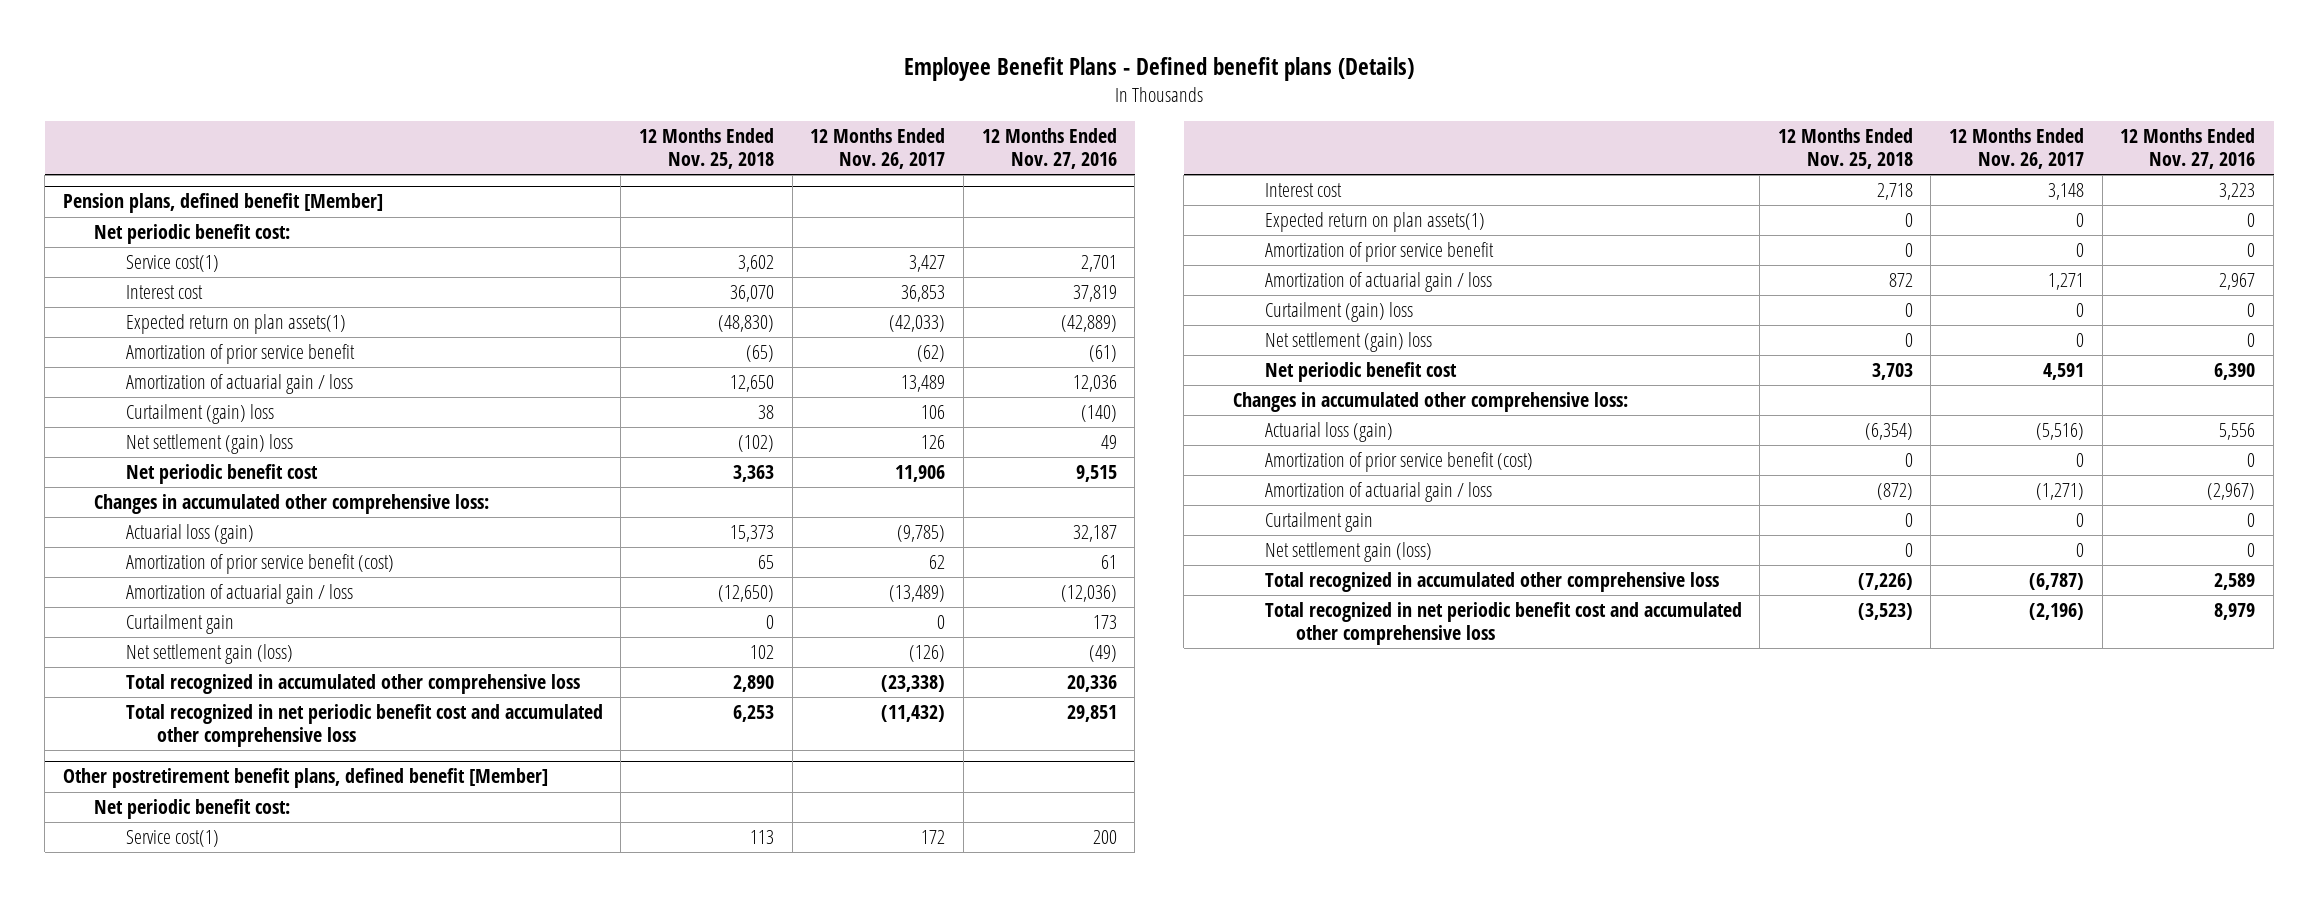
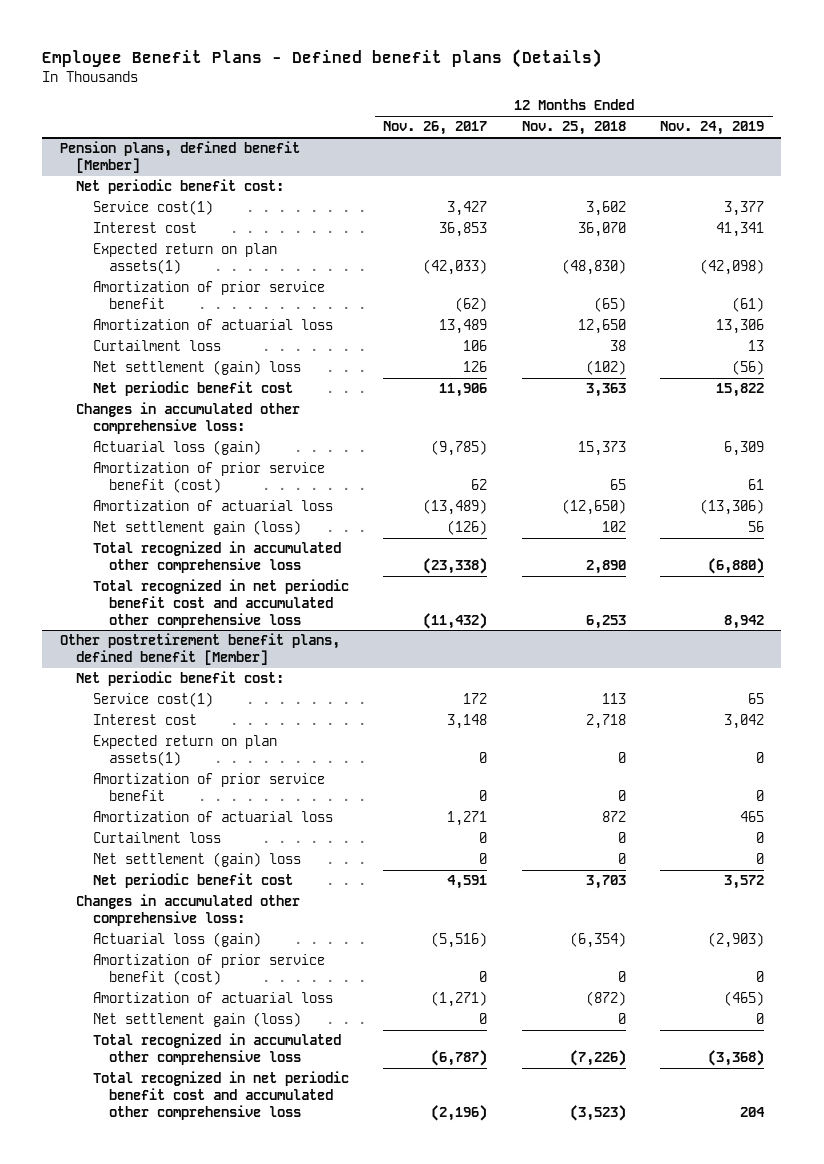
- | 12 Months Ended Nov. 25, 2018 | 12 Months Ended Nov. 26, 2017 | 12 Months Ended Nov. 27, 2016
+ | 12 Months Ended Nov. 26, 2017 | 12 Months Ended Nov. 25, 2018 | 12 Months Ended Nov. 24, 2019
@ Pension plans, defined benefit [Member]
- Amortization of actuarial gain / loss | 12,650 | 13,489 | 12,036
- Curtailment (gain) loss | 38 | 106 | (140)
+ Amortization of actuarial loss | 13,489 | 12,650 | 13,306
+ Curtailment loss | 106 | 38 | 13
- Amortization of actuarial gain / loss | (12,650) | (13,489) | (12,036)
- Curtailment gain | 0 | 0 | 173
+ Amortization of actuarial loss | (13,489) | (12,650) | (13,306)
@ Other postretirement benefit plans, defined benefit [Member]
- Amortization of actuarial gain / loss | 872 | 1,271 | 2,967
- Curtailment (gain) loss | 0 | 0 | 0
+ Amortization of actuarial loss | 1,271 | 872 | 465
+ Curtailment loss | 0 | 0 | 0
- Amortization of actuarial gain / loss | (872) | (1,271) | (2,967)
- Curtailment gain | 0 | 0 | 0
+ Amortization of actuarial loss | (1,271) | (872) | (465)

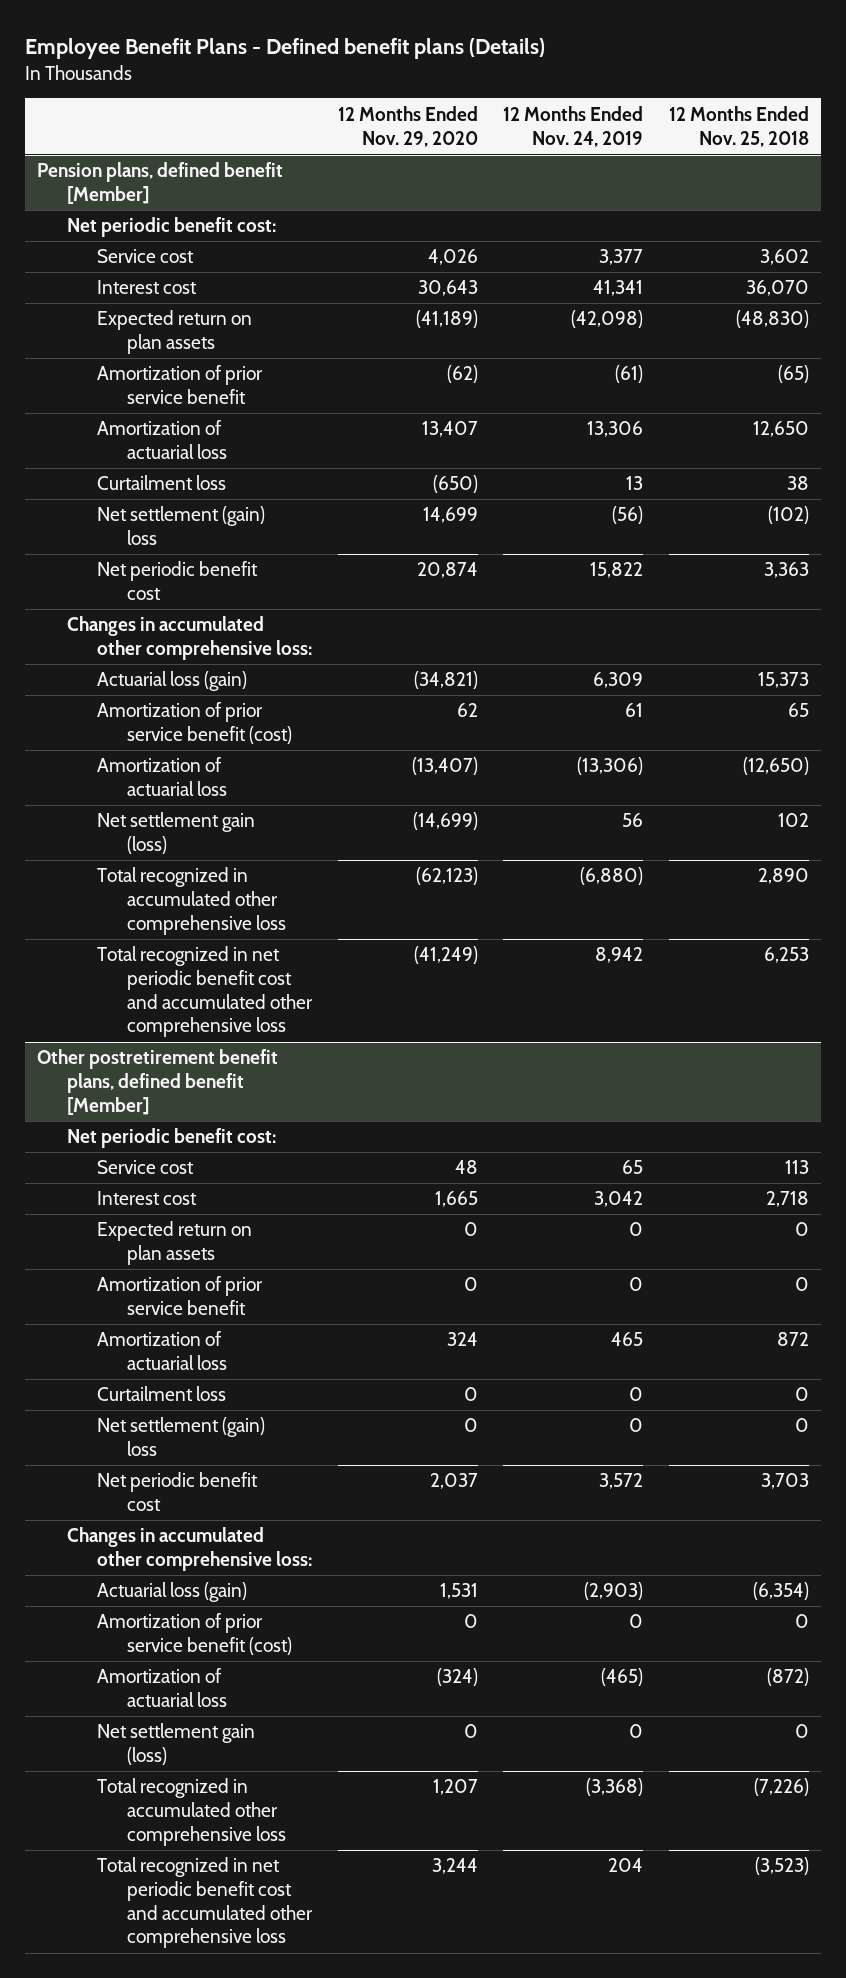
- | 12 Months Ended Nov. 26, 2017 | 12 Months Ended Nov. 25, 2018 | 12 Months Ended Nov. 24, 2019
+ | 12 Months Ended Nov. 29, 2020 | 12 Months Ended Nov. 24, 2019 | 12 Months Ended Nov. 25, 2018
@ Pension plans, defined benefit [Member]
- Service cost(1) | 3,427 | 3,602 | 3,377
+ Service cost | 4,026 | 3,377 | 3,602
- Expected return on plan assets(1) | (42,033) | (48,830) | (42,098)
+ Expected return on plan assets | (41,189) | (42,098) | (48,830)
@ Other postretirement benefit plans, defined benefit [Member]
- Service cost(1) | 172 | 113 | 65
+ Service cost | 48 | 65 | 113
- Expected return on plan assets(1) | 0 | 0 | 0
+ Expected return on plan assets | 0 | 0 | 0

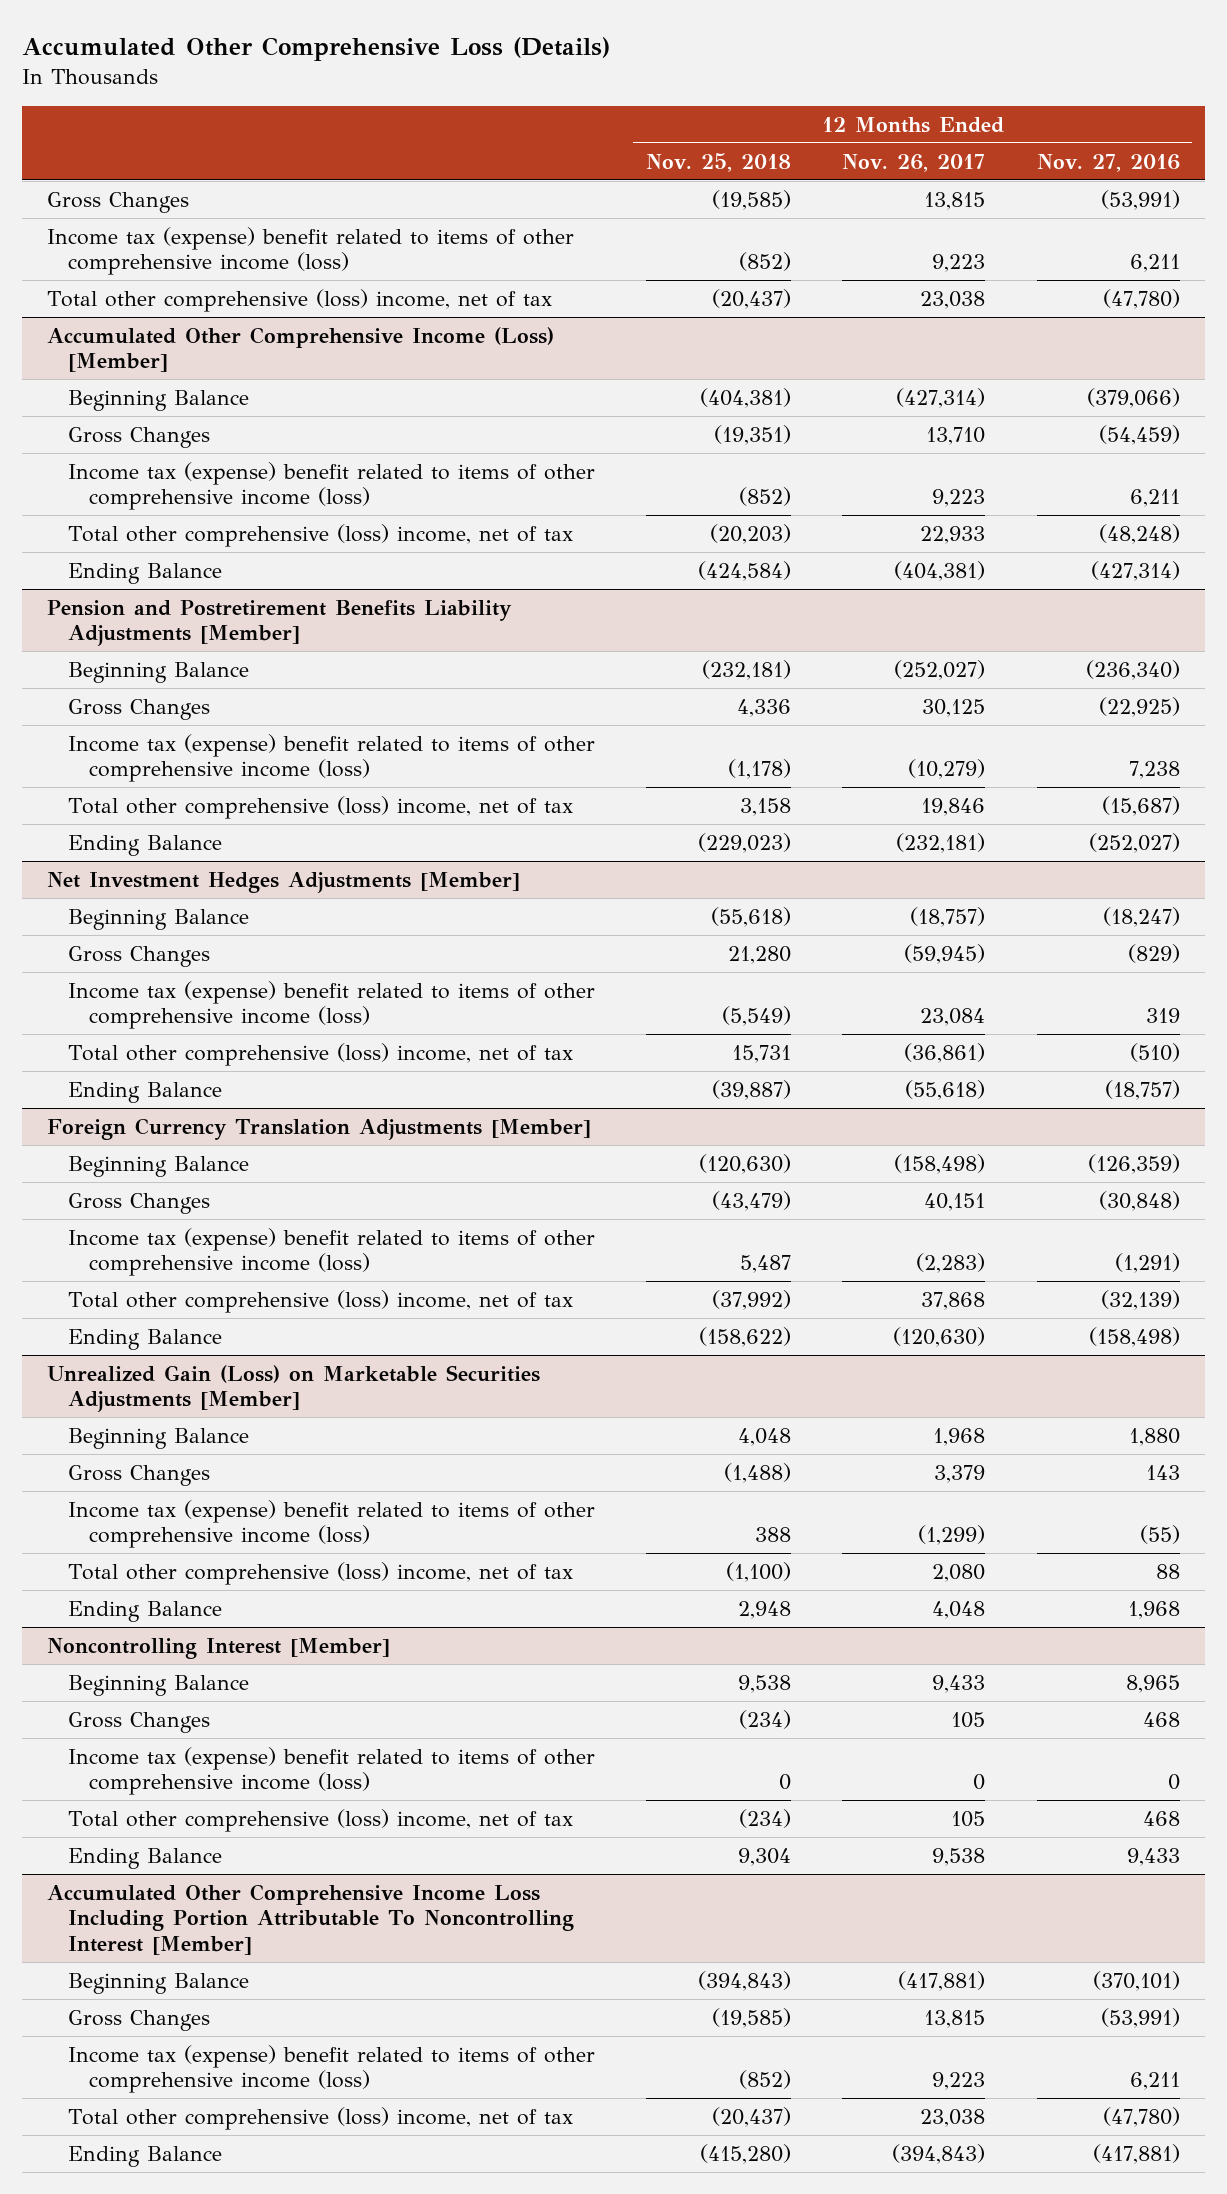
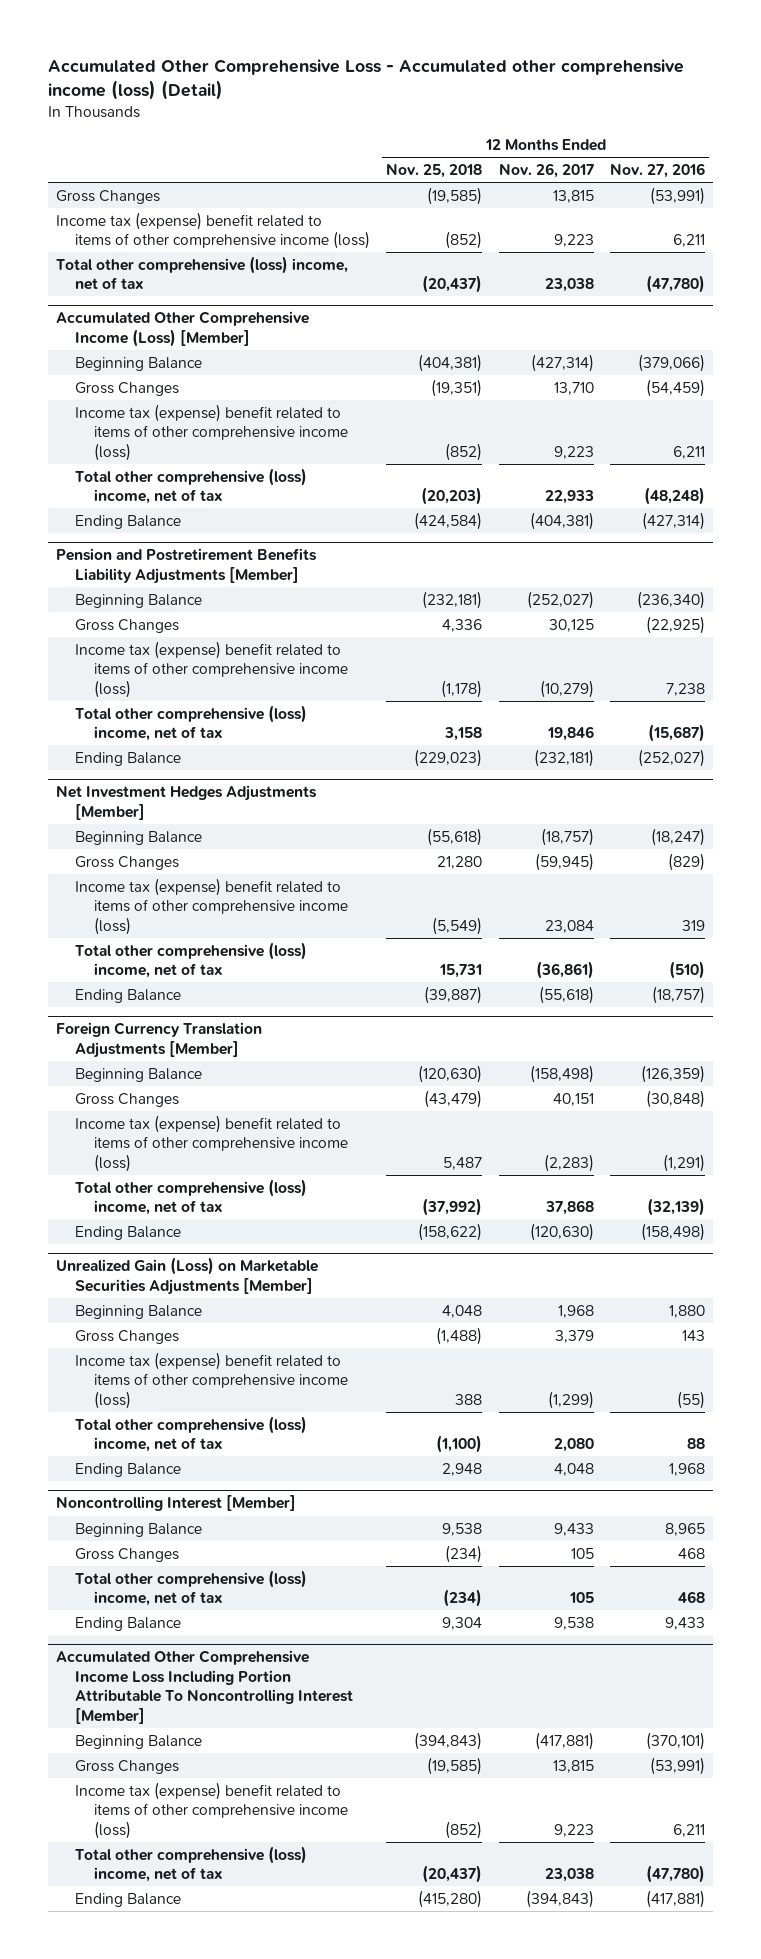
- Accumulated Other Comprehensive Loss (Details)
+ Accumulated Other Comprehensive Loss - Accumulated other comprehensive income (loss) (Detail)
@ Noncontrolling Interest [Member]
- Income tax (expense) benefit related to items of other comprehensive income (loss) | 0 | 0 | 0

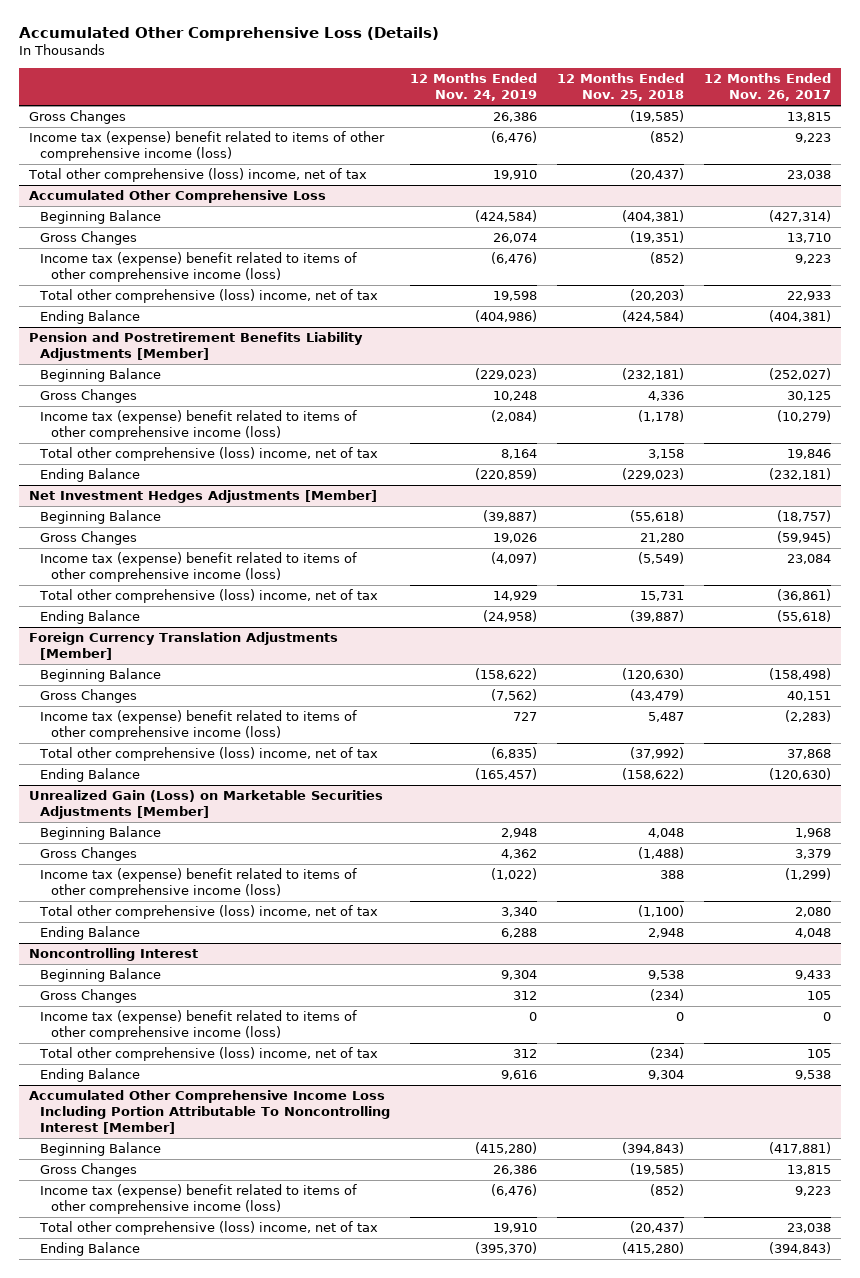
- Accumulated Other Comprehensive Loss - Accumulated other comprehensive income (loss) (Detail)
+ Accumulated Other Comprehensive Loss (Details)
- | 12 Months Ended Nov. 25, 2018 | 12 Months Ended Nov. 26, 2017 | 12 Months Ended Nov. 27, 2016
+ | 12 Months Ended Nov. 24, 2019 | 12 Months Ended Nov. 25, 2018 | 12 Months Ended Nov. 26, 2017
- Accumulated Other Comprehensive Income (Loss) [Member]
+ Accumulated Other Comprehensive Loss
- Noncontrolling Interest [Member]
+ Noncontrolling Interest
+ Income tax (expense) benefit related to items of other comprehensive income (loss) | 0 | 0 | 0

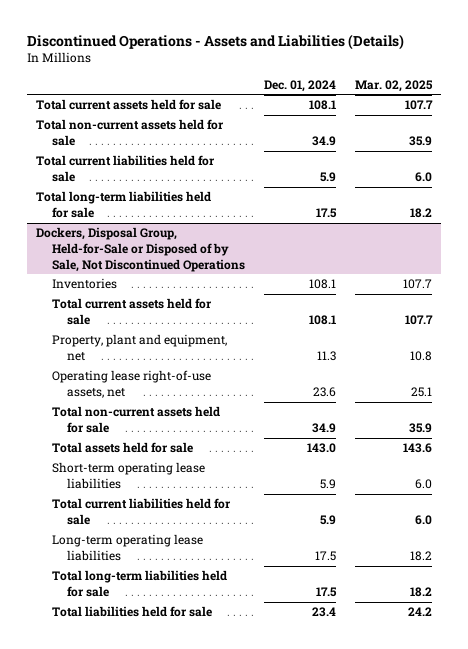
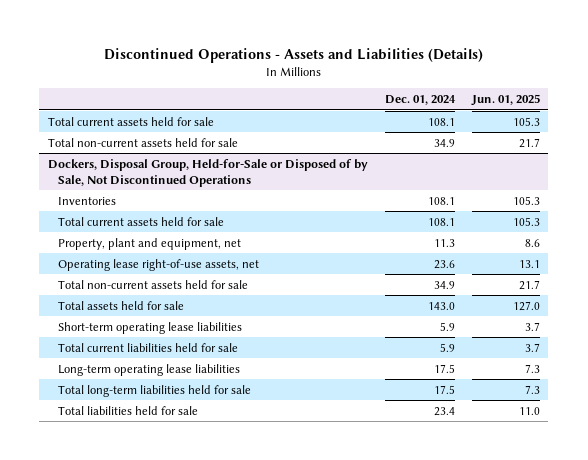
- | Dec. 01, 2024 | Mar. 02, 2025
+ | Dec. 01, 2024 | Jun. 01, 2025
- Total current liabilities held for sale | 5.9 | 6.0
- Total long-term liabilities held for sale | 17.5 | 18.2

